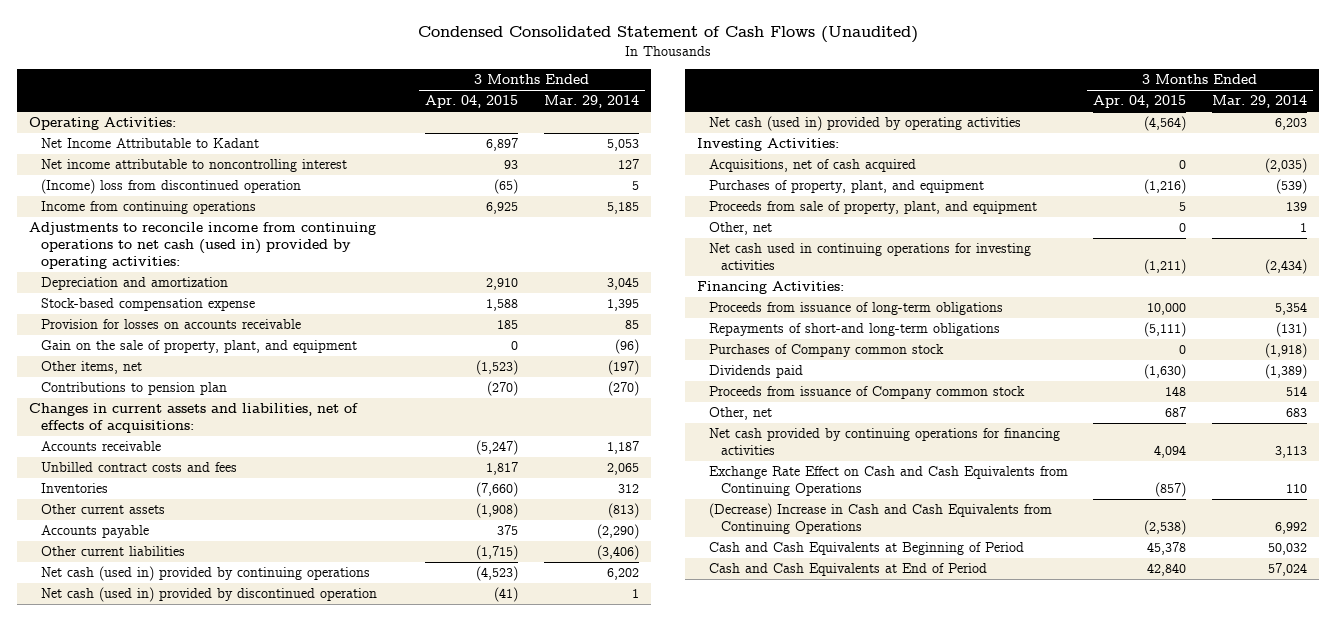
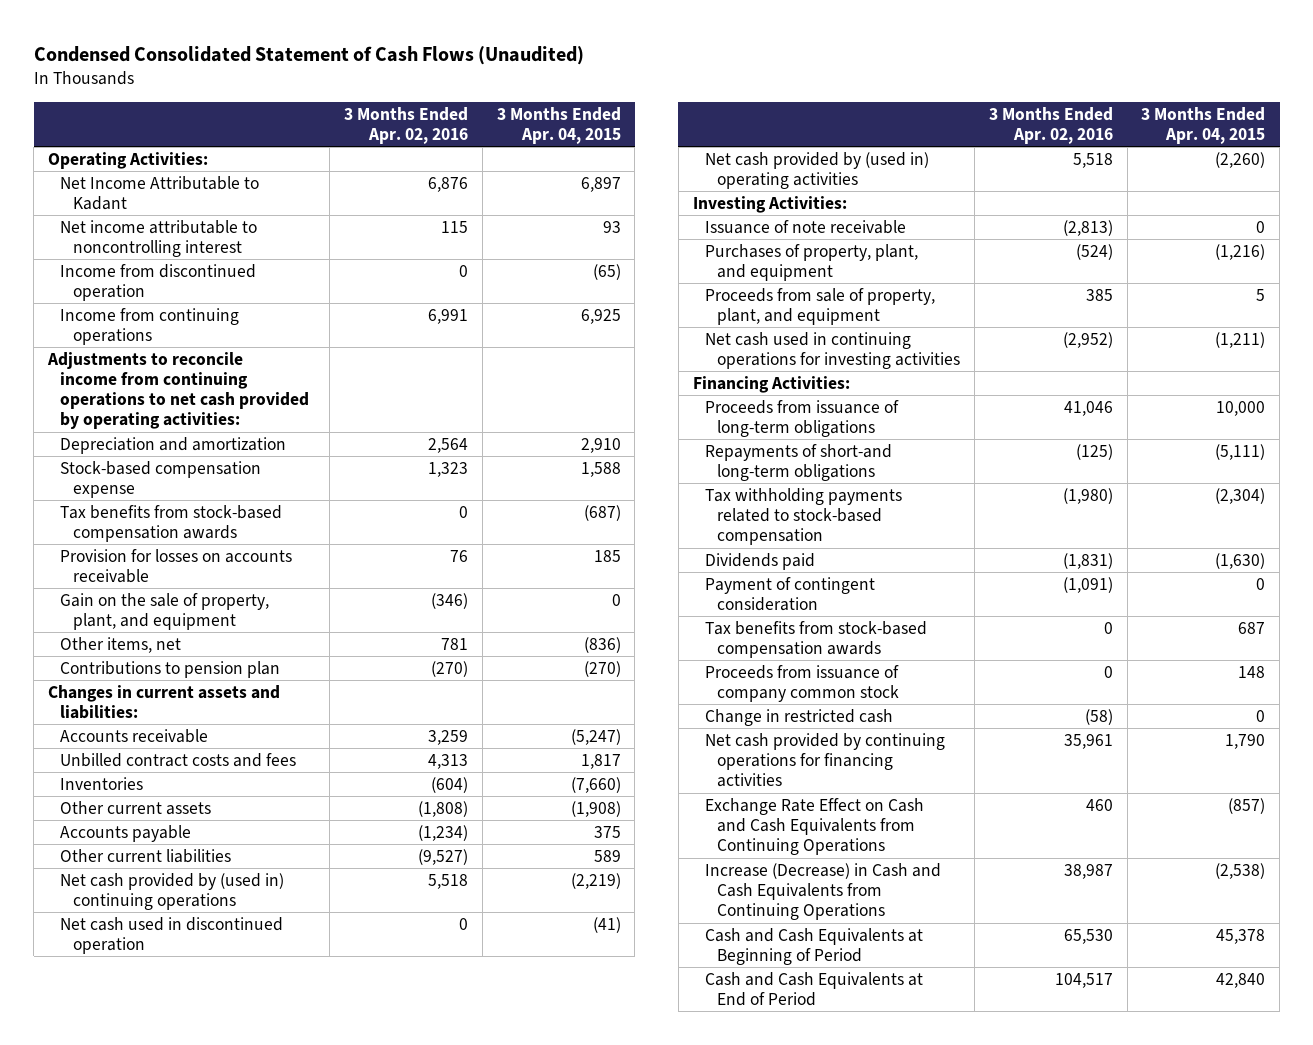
- | 3 Months Ended Apr. 04, 2015 | 3 Months Ended Mar. 29, 2014
+ | 3 Months Ended Apr. 02, 2016 | 3 Months Ended Apr. 04, 2015
- (Income) loss from discontinued operation | (65) | 5
+ Income from discontinued operation | 0 | (65)
- Adjustments to reconcile income from continuing operations to net cash (used in) provided by operating activities:
+ Adjustments to reconcile income from continuing operations to net cash provided by operating activities:
+ Tax benefits from stock-based compensation awards | 0 | (687)
- Other items, net | (1,523) | (197)
+ Other items, net | 781 | (836)
- Changes in current assets and liabilities, net of effects of acquisitions:
+ Changes in current assets and liabilities:
- Other current liabilities | (1,715) | (3,406)
- Net cash (used in) provided by continuing operations | (4,523) | 6,202
- Net cash (used in) provided by discontinued operation | (41) | 1
- Net cash (used in) provided by operating activities | (4,564) | 6,203
+ Other current liabilities | (9,527) | 589
+ Net cash provided by (used in) continuing operations | 5,518 | (2,219)
+ Net cash used in discontinued operation | 0 | (41)
+ Net cash provided by (used in) operating activities | 5,518 | (2,260)
- Acquisitions, net of cash acquired | 0 | (2,035)
+ Issuance of note receivable | (2,813) | 0
- Other, net | 0 | 1
- Purchases of Company common stock | 0 | (1,918)
+ Tax withholding payments related to stock-based compensation | (1,980) | (2,304)
- Proceeds from issuance of Company common stock | 148 | 514
- Other, net | 687 | 683
- Net cash provided by continuing operations for financing activities | 4,094 | 3,113
+ Payment of contingent consideration | (1,091) | 0
+ Tax benefits from stock-based compensation awards | 0 | 687
+ Proceeds from issuance of company common stock | 0 | 148
+ Change in restricted cash | (58) | 0
+ Net cash provided by continuing operations for financing activities | 35,961 | 1,790
- (Decrease) Increase in Cash and Cash Equivalents from Continuing Operations | (2,538) | 6,992
+ Increase (Decrease) in Cash and Cash Equivalents from Continuing Operations | 38,987 | (2,538)

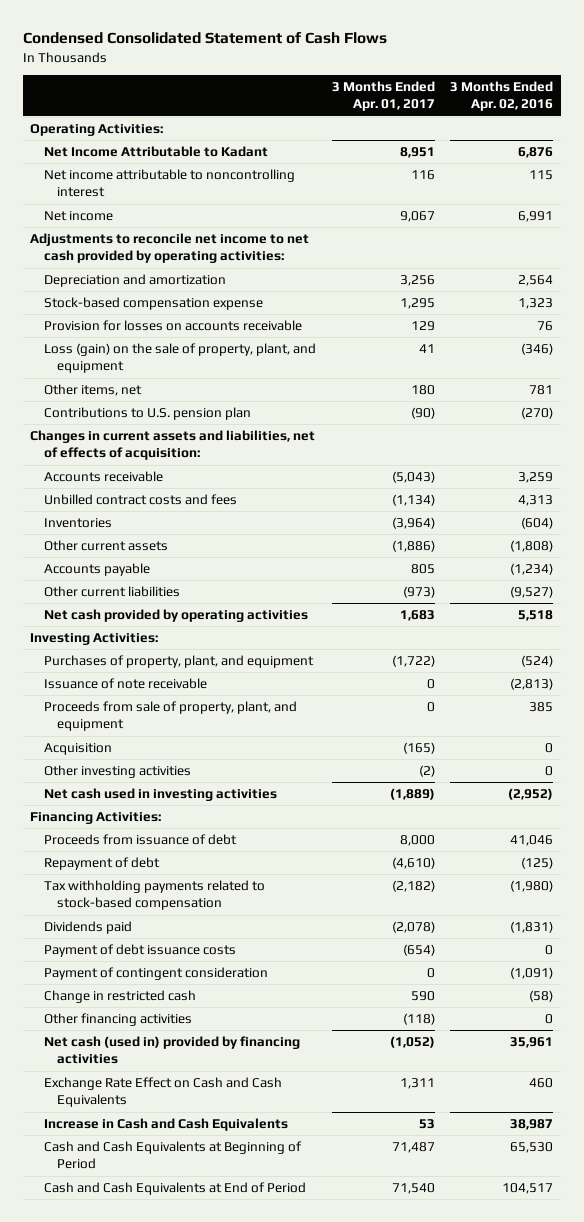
- Condensed Consolidated Statement of Cash Flows (Unaudited)
+ Condensed Consolidated Statement of Cash Flows
- | 3 Months Ended Apr. 02, 2016 | 3 Months Ended Apr. 04, 2015
+ | 3 Months Ended Apr. 01, 2017 | 3 Months Ended Apr. 02, 2016
- Income from discontinued operation | 0 | (65)
- Income from continuing operations | 6,991 | 6,925
- Adjustments to reconcile income from continuing operations to net cash provided by operating activities:
+ Net income | 9,067 | 6,991
+ Adjustments to reconcile net income to net cash provided by operating activities:
- Tax benefits from stock-based compensation awards | 0 | (687)
- Gain on the sale of property, plant, and equipment | (346) | 0
+ Loss (gain) on the sale of property, plant, and equipment | 41 | (346)
- Contributions to pension plan | (270) | (270)
- Changes in current assets and liabilities:
+ Contributions to U.S. pension plan | (90) | (270)
+ Changes in current assets and liabilities, net of effects of acquisition:
- Net cash provided by (used in) continuing operations | 5,518 | (2,219)
- Net cash used in discontinued operation | 0 | (41)
- Net cash provided by (used in) operating activities | 5,518 | (2,260)
+ Net cash provided by operating activities | 1,683 | 5,518
moved down: Issuance of note receivable | 0 | (2,813)
- Net cash used in continuing operations for investing activities | (2,952) | (1,211)
+ Acquisition | (165) | 0
+ Other investing activities | (2) | 0
+ Net cash used in investing activities | (1,889) | (2,952)
- Proceeds from issuance of long-term obligations | 41,046 | 10,000
- Repayments of short-and long-term obligations | (125) | (5,111)
+ Proceeds from issuance of debt | 8,000 | 41,046
+ Repayment of debt | (4,610) | (125)
+ Payment of debt issuance costs | (654) | 0
- Tax benefits from stock-based compensation awards | 0 | 687
- Proceeds from issuance of company common stock | 0 | 148
- Net cash provided by continuing operations for financing activities | 35,961 | 1,790
- Exchange Rate Effect on Cash and Cash Equivalents from Continuing Operations | 460 | (857)
- Increase (Decrease) in Cash and Cash Equivalents from Continuing Operations | 38,987 | (2,538)
+ Other financing activities | (118) | 0
+ Net cash (used in) provided by financing activities | (1,052) | 35,961
+ Exchange Rate Effect on Cash and Cash Equivalents | 1,311 | 460
+ Increase in Cash and Cash Equivalents | 53 | 38,987

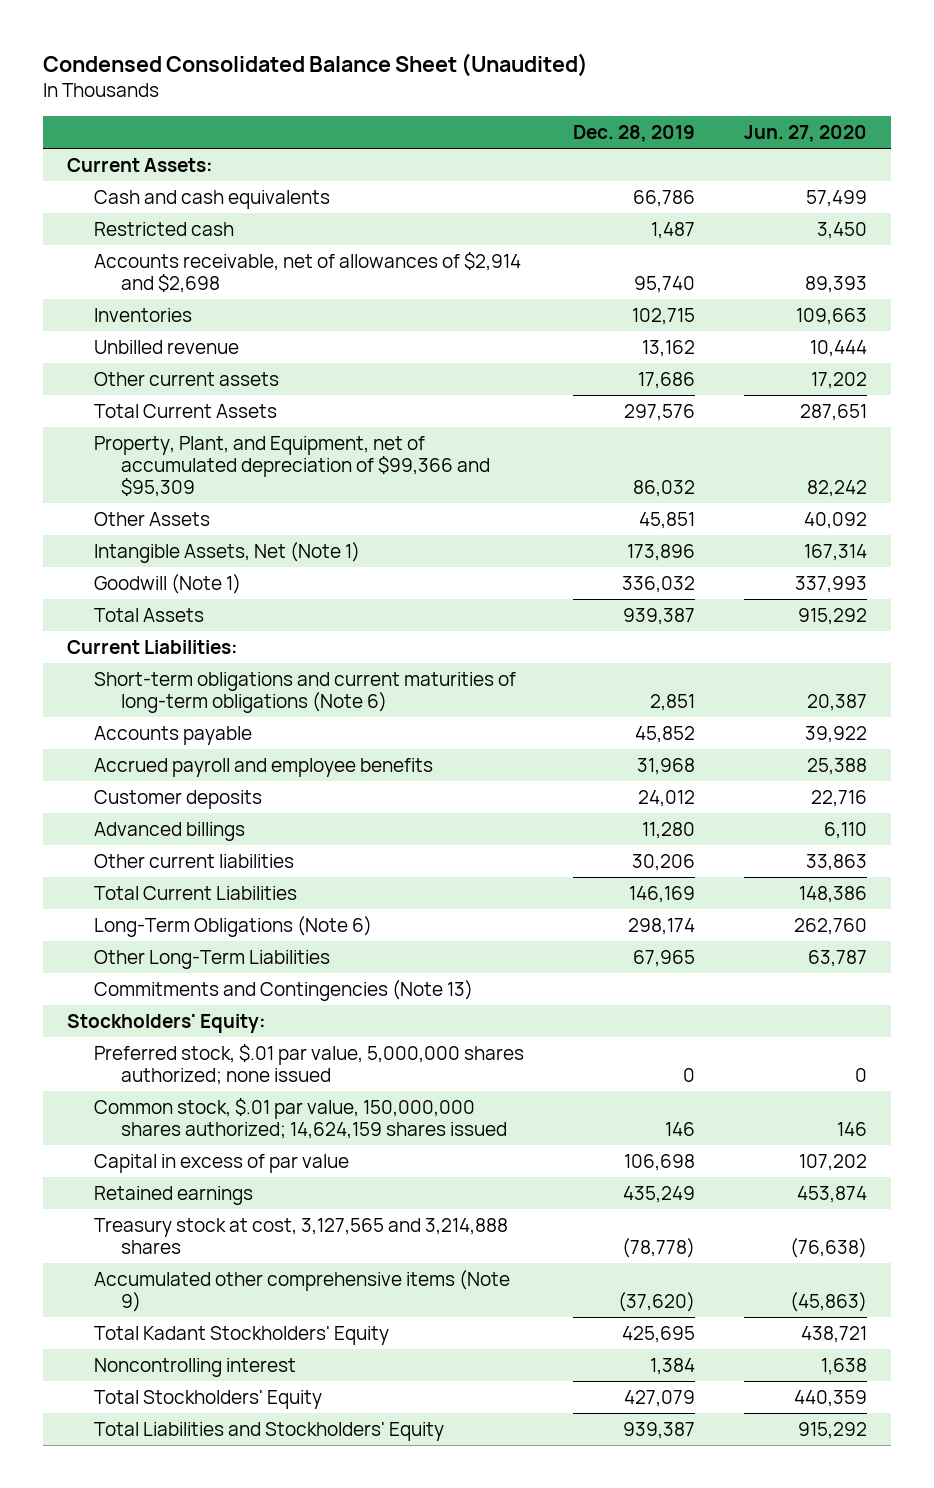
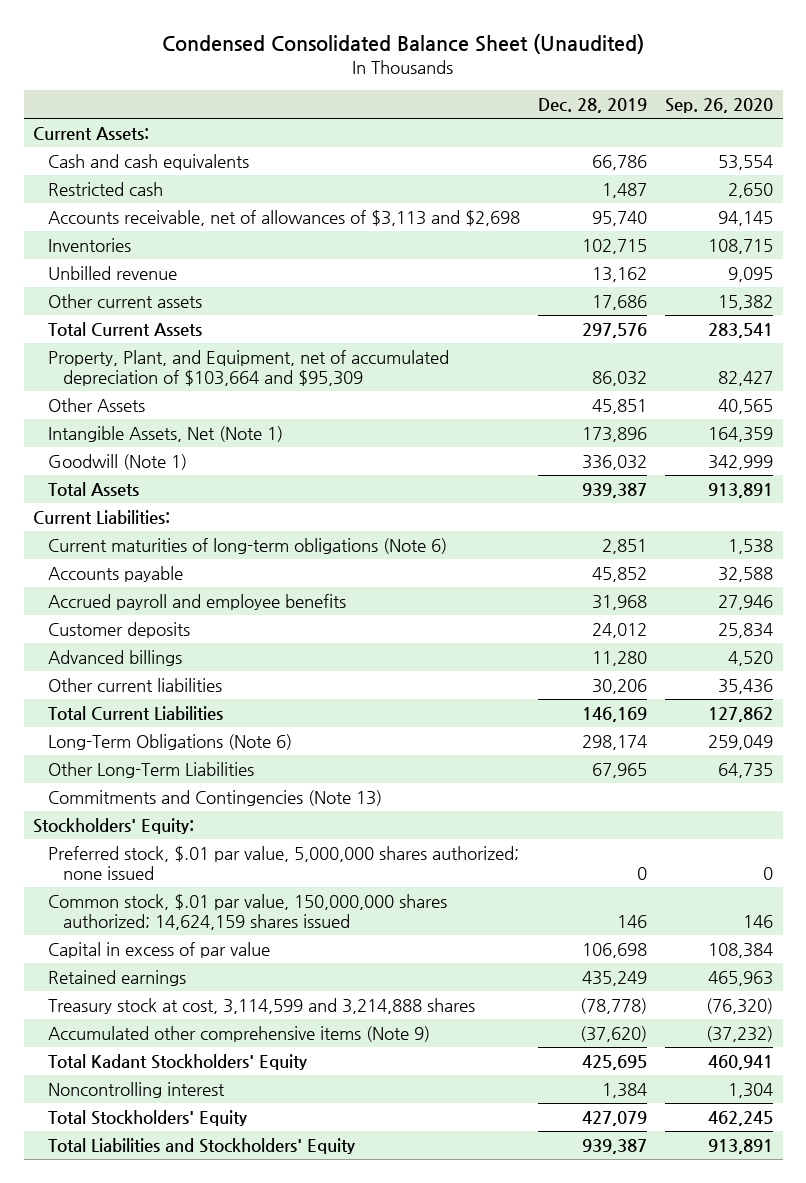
- | Dec. 28, 2019 | Jun. 27, 2020
+ | Dec. 28, 2019 | Sep. 26, 2020
- Accounts receivable, net of allowances of $2,914 and $2,698 | 95,740 | 89,393
+ Accounts receivable, net of allowances of $3,113 and $2,698 | 95,740 | 94,145
- Property, Plant, and Equipment, net of accumulated depreciation of $99,366 and $95,309 | 86,032 | 82,242
+ Property, Plant, and Equipment, net of accumulated depreciation of $103,664 and $95,309 | 86,032 | 82,427
- Short-term obligations and current maturities of long-term obligations (Note 6) | 2,851 | 20,387
+ Current maturities of long-term obligations (Note 6) | 2,851 | 1,538
- Treasury stock at cost, 3,127,565 and 3,214,888 shares | (78,778) | (76,638)
+ Treasury stock at cost, 3,114,599 and 3,214,888 shares | (78,778) | (76,320)

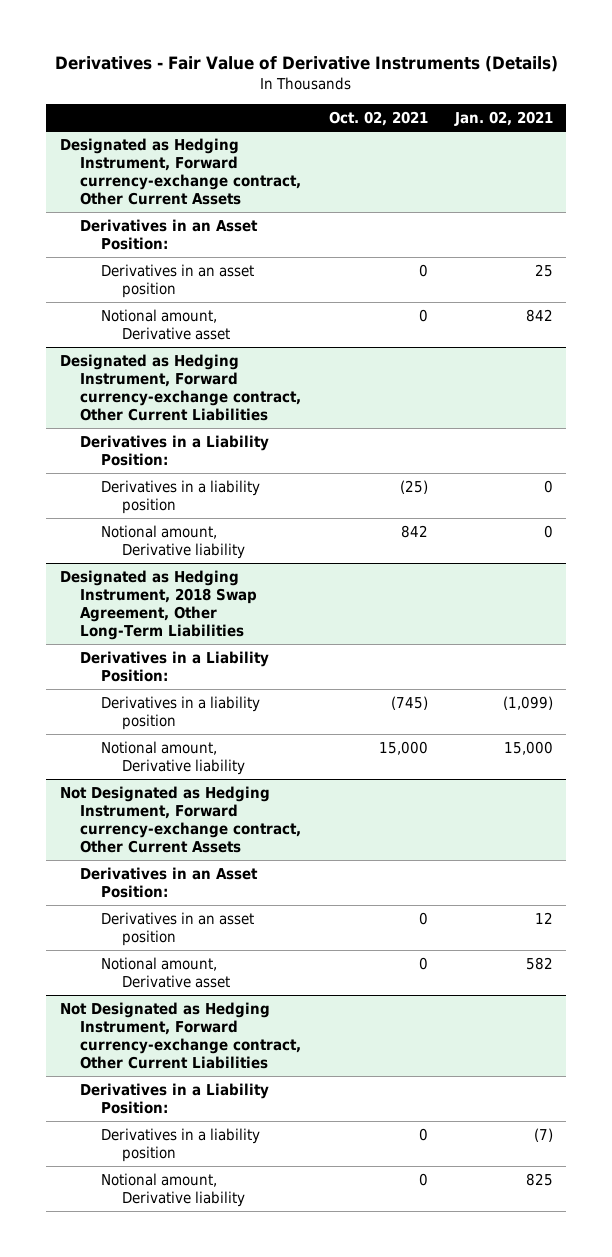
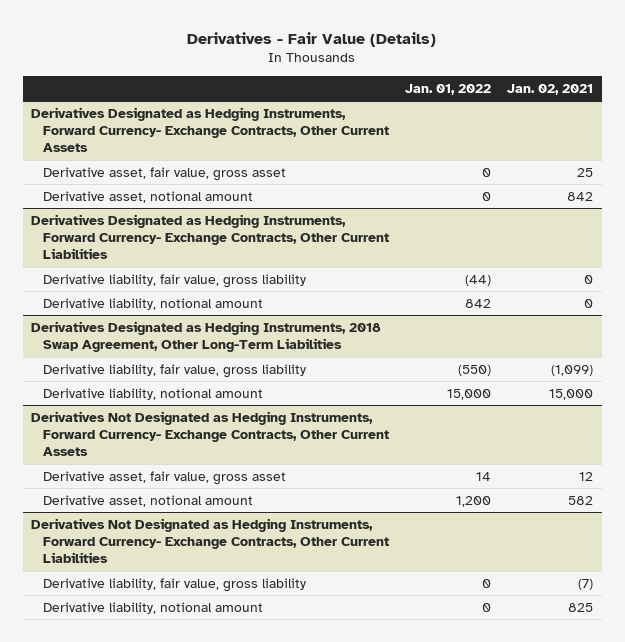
- Derivatives - Fair Value of Derivative Instruments (Details)
+ Derivatives - Fair Value (Details)
- | Oct. 02, 2021 | Jan. 02, 2021
+ | Jan. 01, 2022 | Jan. 02, 2021
- Designated as Hedging Instrument, Forward currency-exchange contract, Other Current Assets
- Derivatives in an Asset Position:
- Derivatives in an asset position | 0 | 25
- Notional amount, Derivative asset | 0 | 842
- Designated as Hedging Instrument, Forward currency-exchange contract, Other Current Liabilities
- Derivatives in a Liability Position:
- Derivatives in a liability position | (25) | 0
- Notional amount, Derivative liability | 842 | 0
- Designated as Hedging Instrument, 2018 Swap Agreement, Other Long-Term Liabilities
- Derivatives in a Liability Position:
- Derivatives in a liability position | (745) | (1,099)
- Notional amount, Derivative liability | 15,000 | 15,000
- Not Designated as Hedging Instrument, Forward currency-exchange contract, Other Current Assets
- Derivatives in an Asset Position:
- Derivatives in an asset position | 0 | 12
- Notional amount, Derivative asset | 0 | 582
- Not Designated as Hedging Instrument, Forward currency-exchange contract, Other Current Liabilities
- Derivatives in a Liability Position:
- Derivatives in a liability position | 0 | (7)
- Notional amount, Derivative liability | 0 | 825
+ Derivatives Designated as Hedging Instruments, Forward Currency- Exchange Contracts, Other Current Assets
+ Derivative asset, fair value, gross asset | 0 | 25
+ Derivative asset, notional amount | 0 | 842
+ Derivatives Designated as Hedging Instruments, Forward Currency- Exchange Contracts, Other Current Liabilities
+ Derivative liability, fair value, gross liability | (44) | 0
+ Derivative liability, notional amount | 842 | 0
+ Derivatives Designated as Hedging Instruments, 2018 Swap Agreement, Other Long-Term Liabilities
+ Derivative liability, fair value, gross liability | (550) | (1,099)
+ Derivative liability, notional amount | 15,000 | 15,000
+ Derivatives Not Designated as Hedging Instruments, Forward Currency- Exchange Contracts, Other Current Assets
+ Derivative asset, fair value, gross asset | 14 | 12
+ Derivative asset, notional amount | 1,200 | 582
+ Derivatives Not Designated as Hedging Instruments, Forward Currency- Exchange Contracts, Other Current Liabilities
+ Derivative liability, fair value, gross liability | 0 | (7)
+ Derivative liability, notional amount | 0 | 825

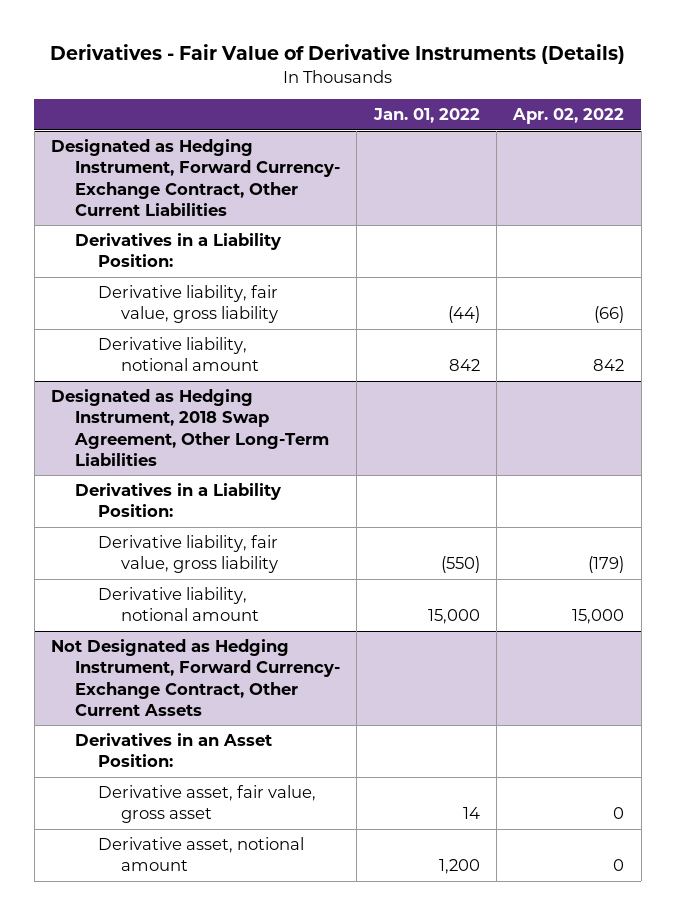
- Derivatives - Fair Value (Details)
+ Derivatives - Fair Value of Derivative Instruments (Details)
- | Jan. 01, 2022 | Jan. 02, 2021
+ | Jan. 01, 2022 | Apr. 02, 2022
- Derivatives Designated as Hedging Instruments, Forward Currency- Exchange Contracts, Other Current Assets
- Derivative asset, fair value, gross asset | 0 | 25
- Derivative asset, notional amount | 0 | 842
- Derivatives Designated as Hedging Instruments, Forward Currency- Exchange Contracts, Other Current Liabilities
+ Designated as Hedging Instrument, Forward Currency- Exchange Contract, Other Current Liabilities
+ Derivatives in a Liability Position:
- Derivatives Designated as Hedging Instruments, 2018 Swap Agreement, Other Long-Term Liabilities
+ Designated as Hedging Instrument, 2018 Swap Agreement, Other Long-Term Liabilities
+ Derivatives in a Liability Position:
- Derivatives Not Designated as Hedging Instruments, Forward Currency- Exchange Contracts, Other Current Assets
+ Not Designated as Hedging Instrument, Forward Currency- Exchange Contract, Other Current Assets
+ Derivatives in an Asset Position:
- Derivatives Not Designated as Hedging Instruments, Forward Currency- Exchange Contracts, Other Current Liabilities
- Derivative liability, fair value, gross liability | 0 | (7)
- Derivative liability, notional amount | 0 | 825

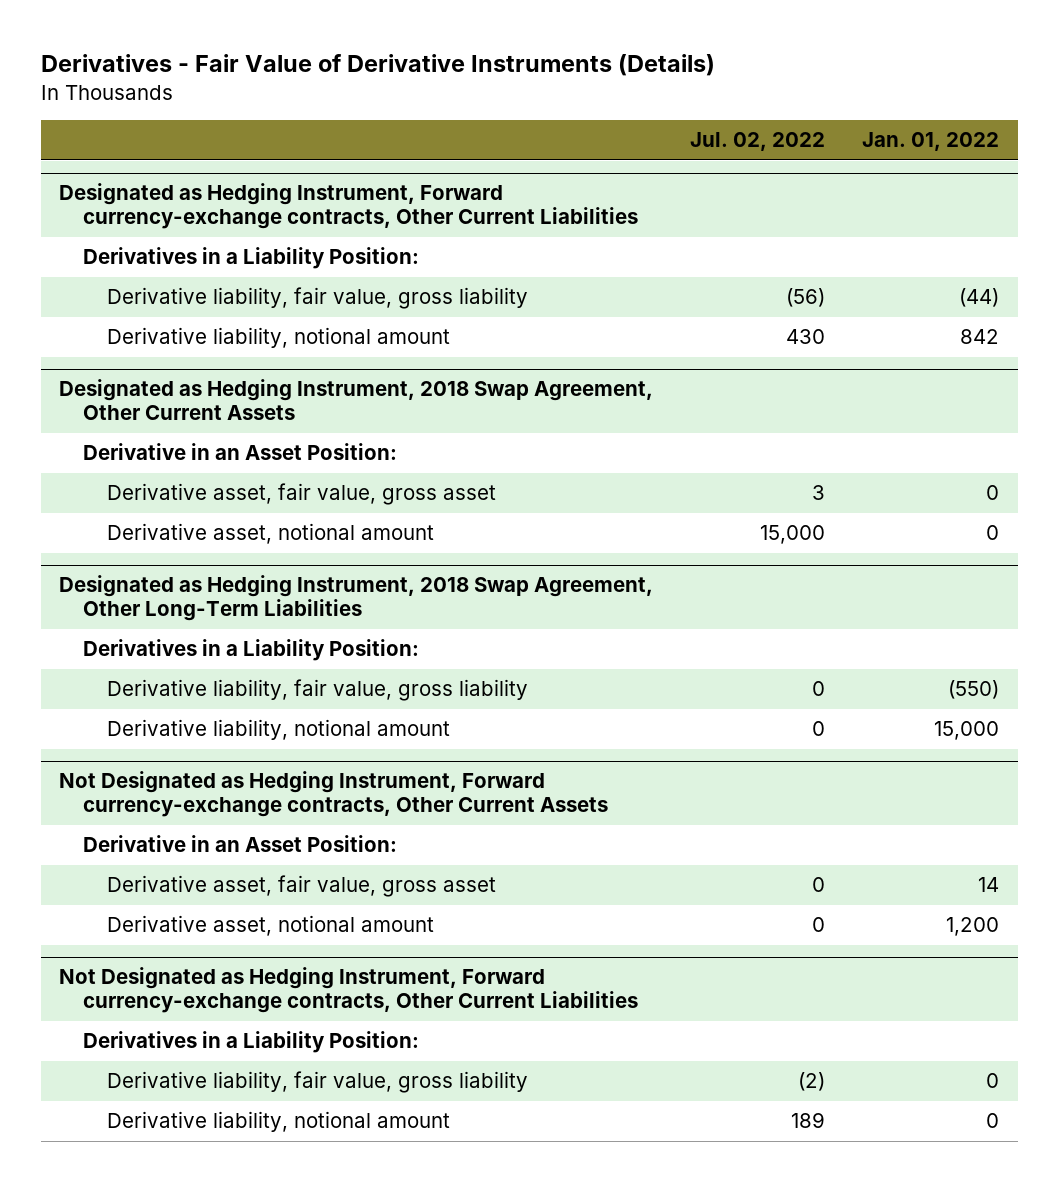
- | Jan. 01, 2022 | Apr. 02, 2022
+ | Jul. 02, 2022 | Jan. 01, 2022
- Designated as Hedging Instrument, Forward Currency- Exchange Contract, Other Current Liabilities
+ Designated as Hedging Instrument, Forward currency-exchange contracts, Other Current Liabilities
+ Designated as Hedging Instrument, 2018 Swap Agreement, Other Current Assets
+ Derivative in an Asset Position:
+ Derivative asset, fair value, gross asset | 3 | 0
+ Derivative asset, notional amount | 15,000 | 0
- Not Designated as Hedging Instrument, Forward Currency- Exchange Contract, Other Current Assets
- Derivatives in an Asset Position:
+ Not Designated as Hedging Instrument, Forward currency-exchange contracts, Other Current Assets
+ Derivative in an Asset Position:
+ Not Designated as Hedging Instrument, Forward currency-exchange contracts, Other Current Liabilities
+ Derivatives in a Liability Position:
+ Derivative liability, fair value, gross liability | (2) | 0
+ Derivative liability, notional amount | 189 | 0

